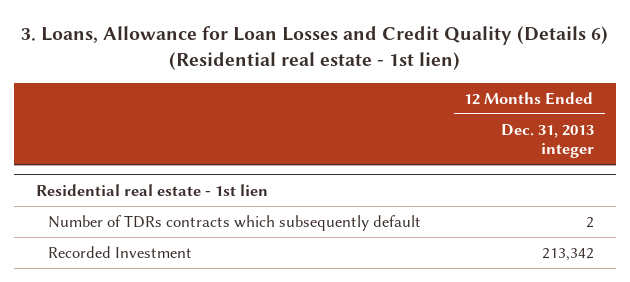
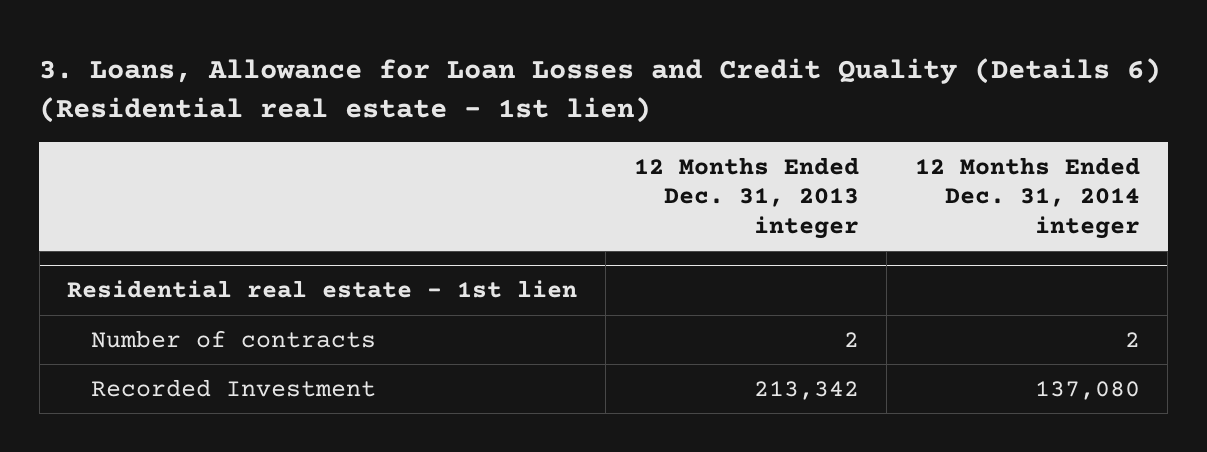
- | 12 Months Ended Dec. 31, 2013 integer
+ | 12 Months Ended Dec. 31, 2013 integer | 12 Months Ended Dec. 31, 2014 integer
@ Residential real estate - 1st lien
- Number of TDRs contracts which subsequently default | 2
+ Number of contracts | 2 | 2

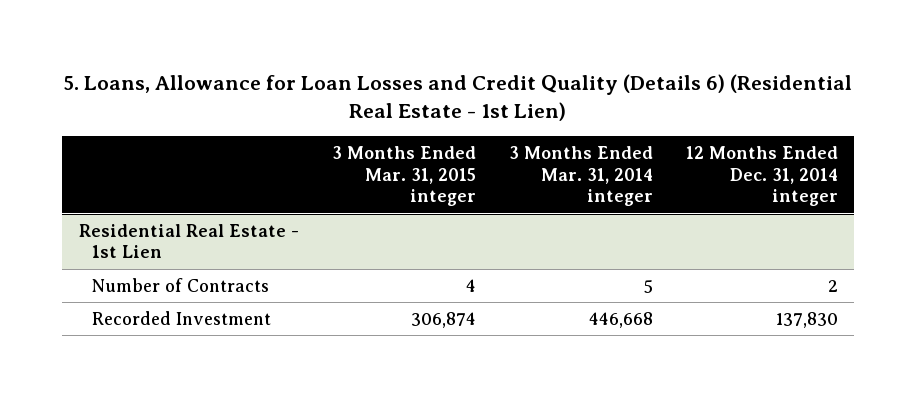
- 3. Loans, Allowance for Loan Losses and Credit Quality (Details 6) (Residential real estate - 1st lien)
+ 5. Loans, Allowance for Loan Losses and Credit Quality (Details 6) (Residential Real Estate - 1st Lien)
- | 12 Months Ended Dec. 31, 2013 integer | 12 Months Ended Dec. 31, 2014 integer
+ | 3 Months Ended Mar. 31, 2015 integer | 3 Months Ended Mar. 31, 2014 integer | 12 Months Ended Dec. 31, 2014 integer
- Residential real estate - 1st lien
- Number of contracts | 2 | 2
- Recorded Investment | 213,342 | 137,080
+ Residential Real Estate - 1st Lien
+ Number of Contracts | 4 | 5 | 2
+ Recorded Investment | 306,874 | 446,668 | 137,830

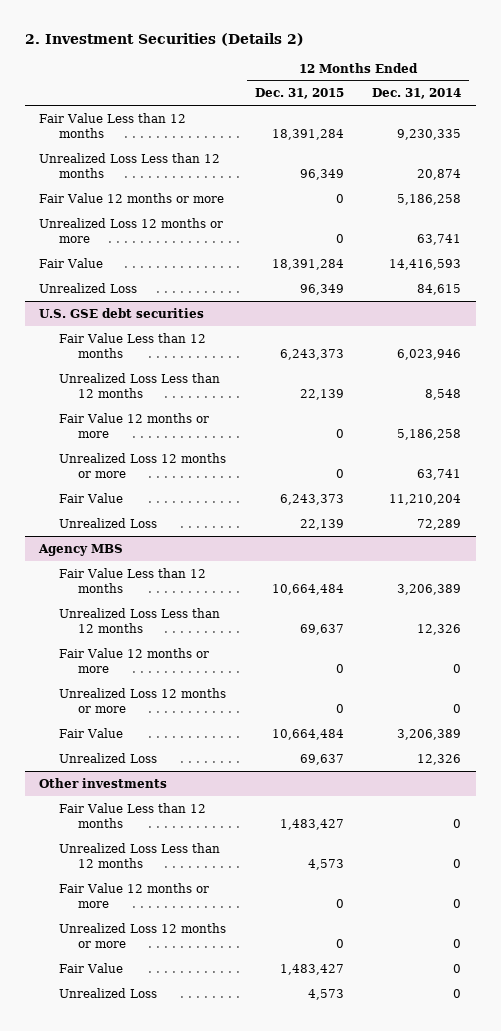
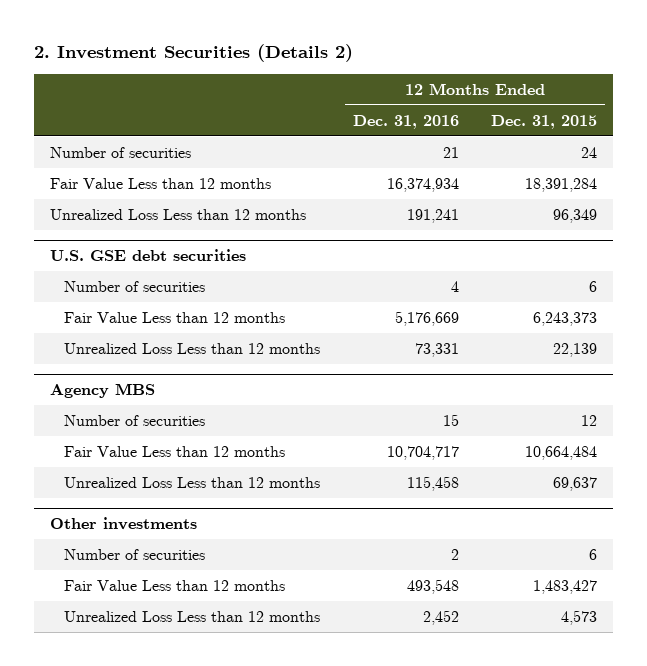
- | 12 Months Ended Dec. 31, 2015 | 12 Months Ended Dec. 31, 2014
+ | 12 Months Ended Dec. 31, 2016 | 12 Months Ended Dec. 31, 2015
+ Number of securities | 21 | 24
- Fair Value 12 months or more | 0 | 5,186,258
- Unrealized Loss 12 months or more | 0 | 63,741
- Fair Value | 18,391,284 | 14,416,593
- Unrealized Loss | 96,349 | 84,615
@ U.S. GSE debt securities
+ Number of securities | 4 | 6
- Fair Value 12 months or more | 0 | 5,186,258
- Unrealized Loss 12 months or more | 0 | 63,741
- Fair Value | 6,243,373 | 11,210,204
- Unrealized Loss | 22,139 | 72,289
@ Agency MBS
+ Number of securities | 15 | 12
- Fair Value 12 months or more | 0 | 0
- Unrealized Loss 12 months or more | 0 | 0
- Fair Value | 10,664,484 | 3,206,389
- Unrealized Loss | 69,637 | 12,326
@ Other investments
+ Number of securities | 2 | 6
- Fair Value 12 months or more | 0 | 0
- Unrealized Loss 12 months or more | 0 | 0
- Fair Value | 1,483,427 | 0
- Unrealized Loss | 4,573 | 0

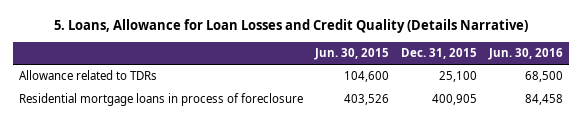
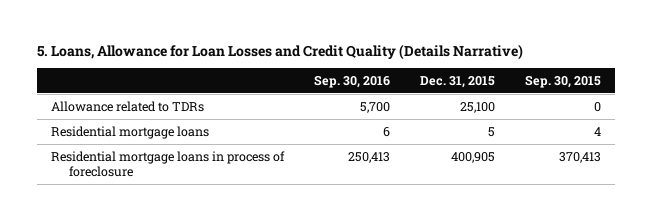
- | Jun. 30, 2015 | Dec. 31, 2015 | Jun. 30, 2016
+ | Sep. 30, 2016 | Dec. 31, 2015 | Sep. 30, 2015
+ Residential mortgage loans | 6 | 5 | 4

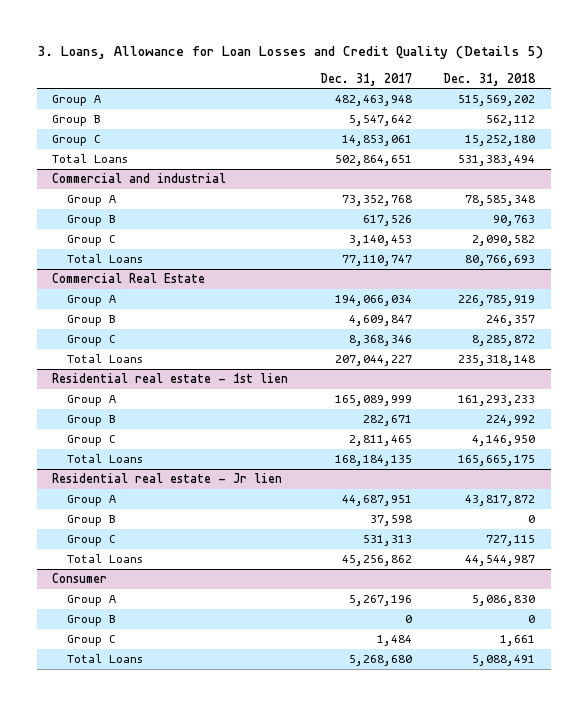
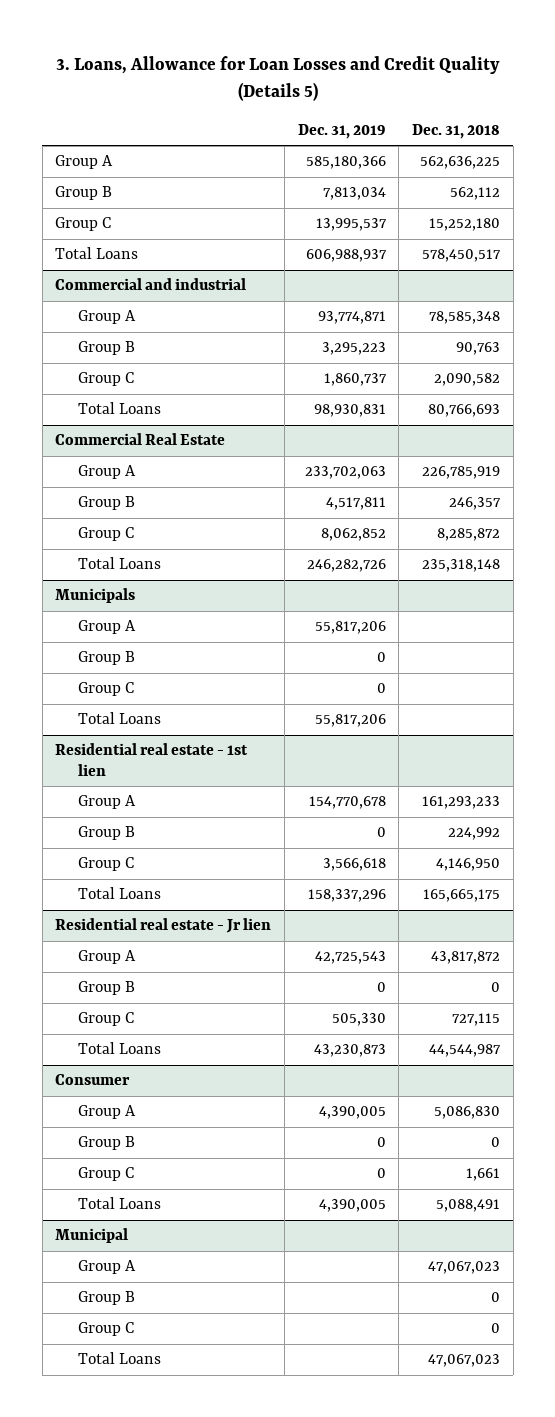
- | Dec. 31, 2017 | Dec. 31, 2018
+ | Dec. 31, 2019 | Dec. 31, 2018
- Group A | 482,463,948 | 515,569,202
+ Group A | 585,180,366 | 562,636,225
- Total Loans | 502,864,651 | 531,383,494
+ Total Loans | 606,988,937 | 578,450,517
+ Municipals
+ Group A | 55,817,206 |
+ Group B | 0 |
+ Group C | 0 |
+ Total Loans | 55,817,206 |
+ Municipal
+ Group A | | 47,067,023
+ Group B | | 0
+ Group C | | 0
+ Total Loans | | 47,067,023

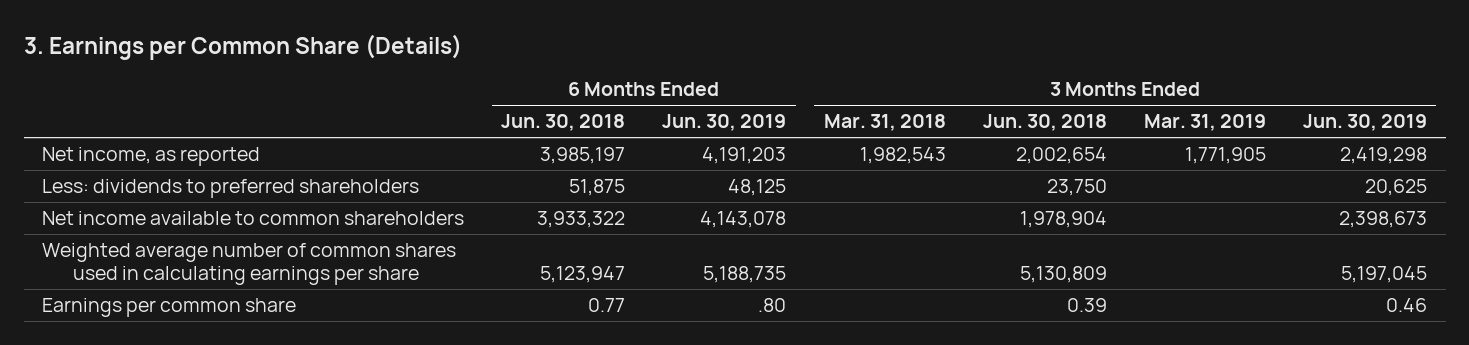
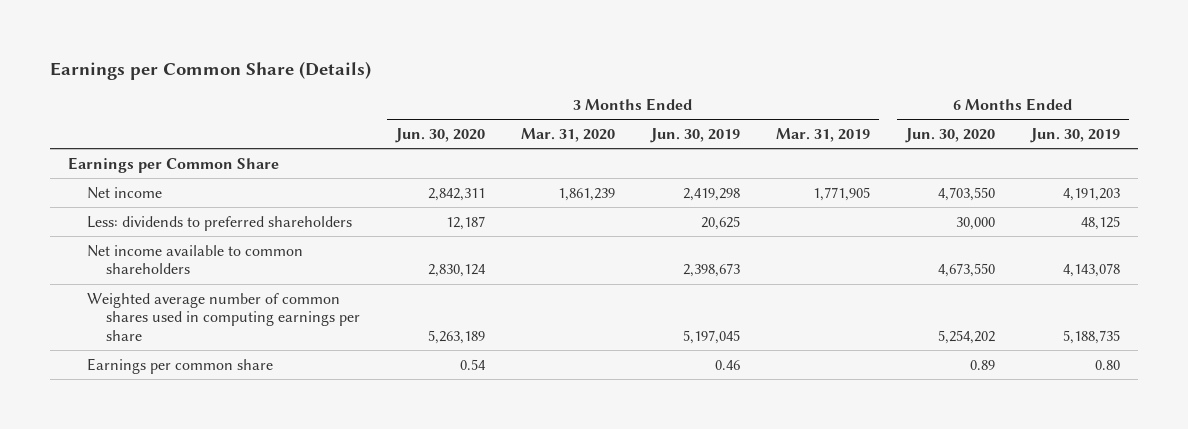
- 3. Earnings per Common Share (Details)
+ Earnings per Common Share (Details)
- | 6 Months Ended Jun. 30, 2018 | 6 Months Ended Jun. 30, 2019 | 3 Months Ended Mar. 31, 2018 | 3 Months Ended Jun. 30, 2018 | 3 Months Ended Mar. 31, 2019 | 3 Months Ended Jun. 30, 2019
+ | 3 Months Ended Jun. 30, 2020 | 3 Months Ended Mar. 31, 2020 | 3 Months Ended Jun. 30, 2019 | 3 Months Ended Mar. 31, 2019 | 6 Months Ended Jun. 30, 2020 | 6 Months Ended Jun. 30, 2019
- Net income, as reported | 3,985,197 | 4,191,203 | 1,982,543 | 2,002,654 | 1,771,905 | 2,419,298
+ Earnings per Common Share
+ Net income | 2,842,311 | 1,861,239 | 2,419,298 | 1,771,905 | 4,703,550 | 4,191,203
- Weighted average number of common shares used in calculating earnings per share | 5,123,947 | 5,188,735 | | 5,130,809 | | 5,197,045
- Earnings per common share | 0.77 | .80 | | 0.39 | | 0.46
+ Weighted average number of common shares used in computing earnings per share | 5,263,189 | | 5,197,045 | | 5,254,202 | 5,188,735
+ Earnings per common share | 0.54 | | 0.46 | | 0.89 | 0.80

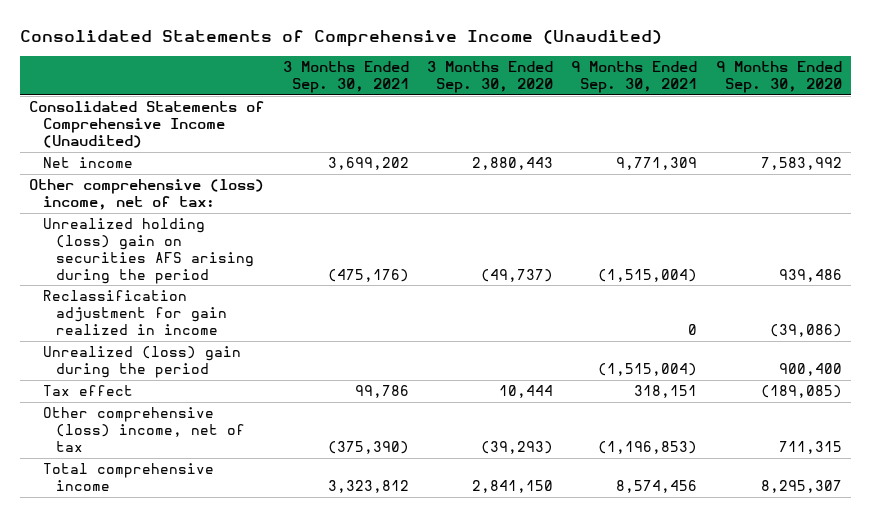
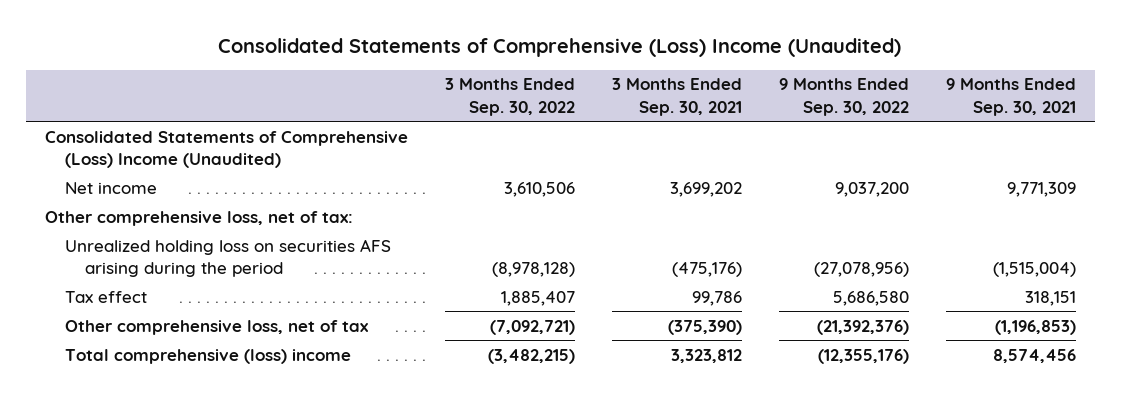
- Consolidated Statements of Comprehensive Income (Unaudited)
+ Consolidated Statements of Comprehensive (Loss) Income (Unaudited)
- | 3 Months Ended Sep. 30, 2021 | 3 Months Ended Sep. 30, 2020 | 9 Months Ended Sep. 30, 2021 | 9 Months Ended Sep. 30, 2020
+ | 3 Months Ended Sep. 30, 2022 | 3 Months Ended Sep. 30, 2021 | 9 Months Ended Sep. 30, 2022 | 9 Months Ended Sep. 30, 2021
- Consolidated Statements of Comprehensive Income (Unaudited)
+ Consolidated Statements of Comprehensive (Loss) Income (Unaudited)
- Other comprehensive (loss) income, net of tax:
- Unrealized holding (loss) gain on securities AFS arising during the period | (475,176) | (49,737) | (1,515,004) | 939,486
- Reclassification adjustment for gain realized in income | | | 0 | (39,086)
- Unrealized (loss) gain during the period | | | (1,515,004) | 900,400
+ Other comprehensive loss, net of tax:
+ Unrealized holding loss on securities AFS arising during the period | (8,978,128) | (475,176) | (27,078,956) | (1,515,004)
- Other comprehensive (loss) income, net of tax | (375,390) | (39,293) | (1,196,853) | 711,315
- Total comprehensive income | 3,323,812 | 2,841,150 | 8,574,456 | 8,295,307
+ Other comprehensive loss, net of tax | (7,092,721) | (375,390) | (21,392,376) | (1,196,853)
+ Total comprehensive (loss) income | (3,482,215) | 3,323,812 | (12,355,176) | 8,574,456

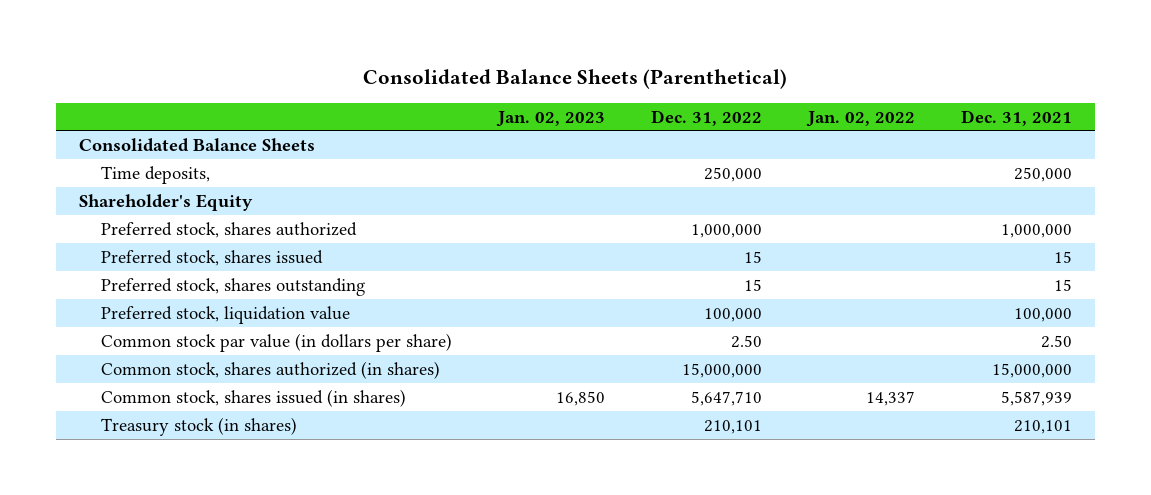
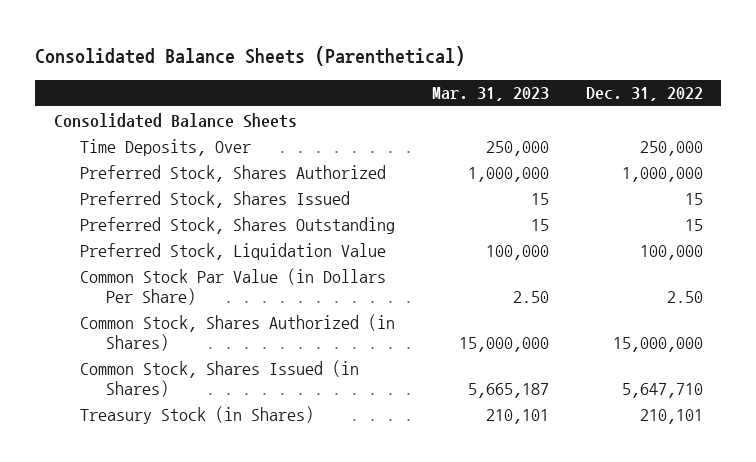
- | Jan. 02, 2023 | Dec. 31, 2022 | Jan. 02, 2022 | Dec. 31, 2021
+ | Mar. 31, 2023 | Dec. 31, 2022
- Time deposits, | | 250,000 | | 250,000
- Shareholder's Equity
- Preferred stock, shares authorized | | 1,000,000 | | 1,000,000
- Preferred stock, shares issued | | 15 | | 15
- Preferred stock, shares outstanding | | 15 | | 15
- Preferred stock, liquidation value | | 100,000 | | 100,000
- Common stock par value (in dollars per share) | | 2.50 | | 2.50
- Common stock, shares authorized (in shares) | | 15,000,000 | | 15,000,000
- Common stock, shares issued (in shares) | 16,850 | 5,647,710 | 14,337 | 5,587,939
- Treasury stock (in shares) | | 210,101 | | 210,101
+ Time Deposits, Over | 250,000 | 250,000
+ Preferred Stock, Shares Authorized | 1,000,000 | 1,000,000
+ Preferred Stock, Shares Issued | 15 | 15
+ Preferred Stock, Shares Outstanding | 15 | 15
+ Preferred Stock, Liquidation Value | 100,000 | 100,000
+ Common Stock Par Value (in Dollars Per Share) | 2.50 | 2.50
+ Common Stock, Shares Authorized (in Shares) | 15,000,000 | 15,000,000
+ Common Stock, Shares Issued (in Shares) | 5,665,187 | 5,647,710
+ Treasury Stock (in Shares) | 210,101 | 210,101

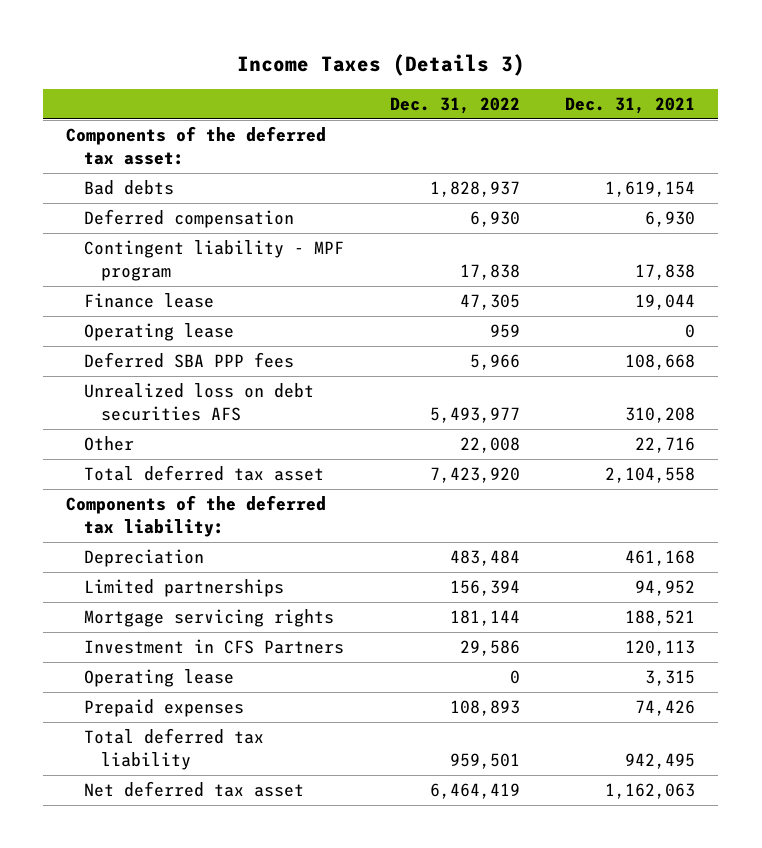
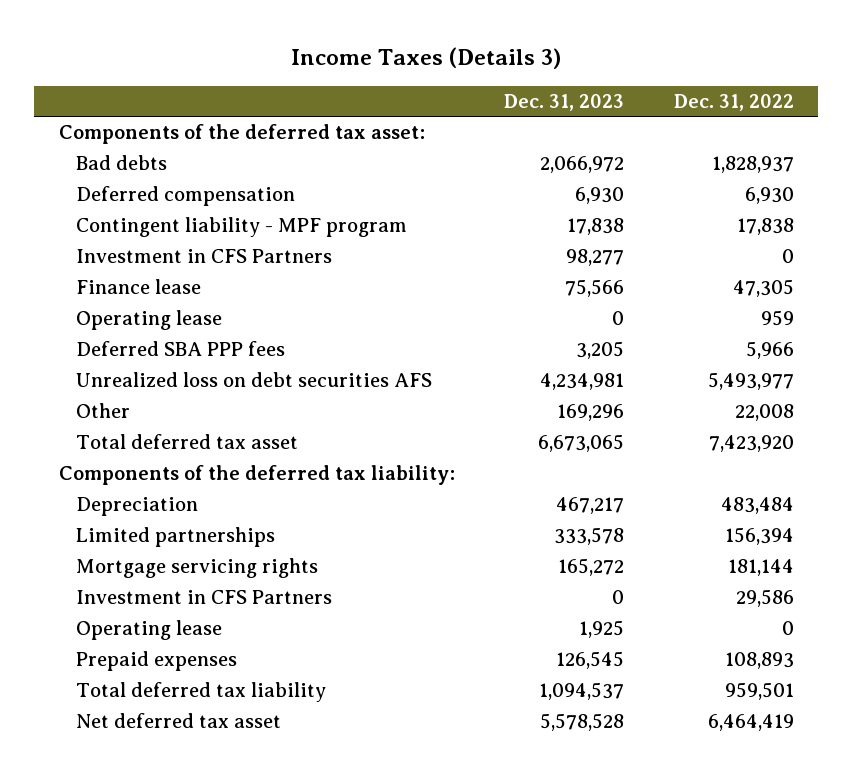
- | Dec. 31, 2022 | Dec. 31, 2021
+ | Dec. 31, 2023 | Dec. 31, 2022
+ Investment in CFS Partners | 98,277 | 0

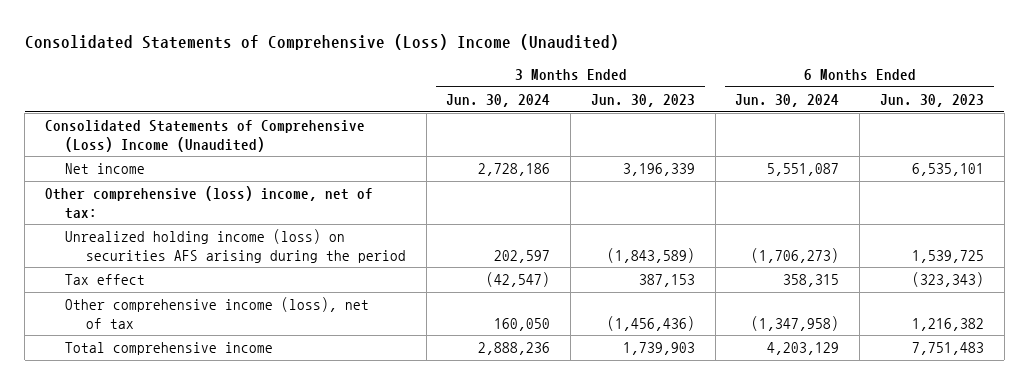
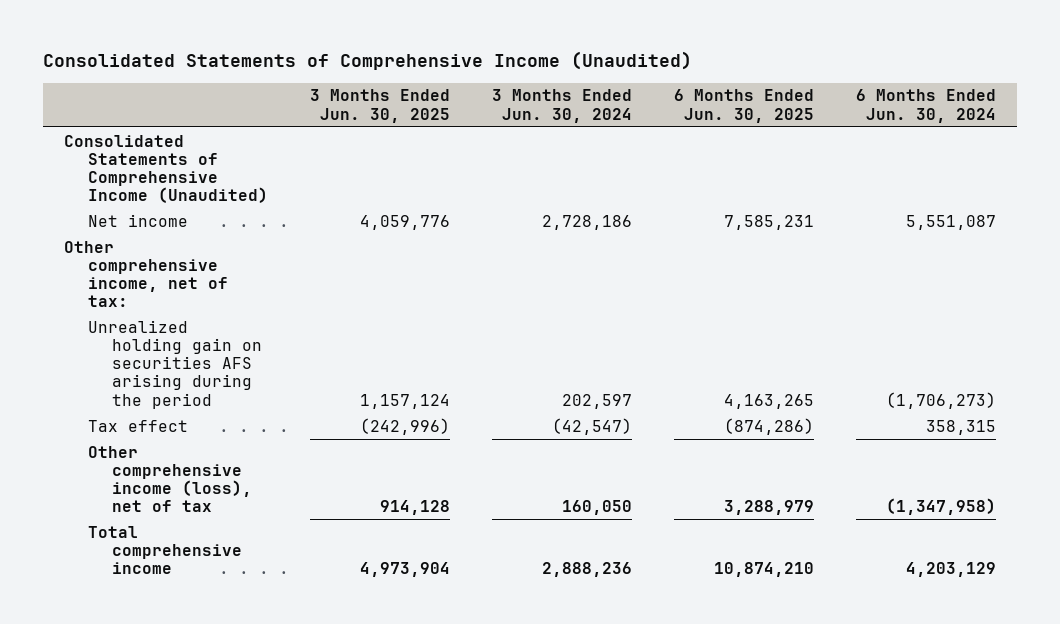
- Consolidated Statements of Comprehensive (Loss) Income (Unaudited)
+ Consolidated Statements of Comprehensive Income (Unaudited)
- | 3 Months Ended Jun. 30, 2024 | 3 Months Ended Jun. 30, 2023 | 6 Months Ended Jun. 30, 2024 | 6 Months Ended Jun. 30, 2023
+ | 3 Months Ended Jun. 30, 2025 | 3 Months Ended Jun. 30, 2024 | 6 Months Ended Jun. 30, 2025 | 6 Months Ended Jun. 30, 2024
- Consolidated Statements of Comprehensive (Loss) Income (Unaudited)
+ Consolidated Statements of Comprehensive Income (Unaudited)
- Other comprehensive (loss) income, net of tax:
- Unrealized holding income (loss) on securities AFS arising during the period | 202,597 | (1,843,589) | (1,706,273) | 1,539,725
+ Other comprehensive income, net of tax:
+ Unrealized holding gain on securities AFS arising during the period | 1,157,124 | 202,597 | 4,163,265 | (1,706,273)

